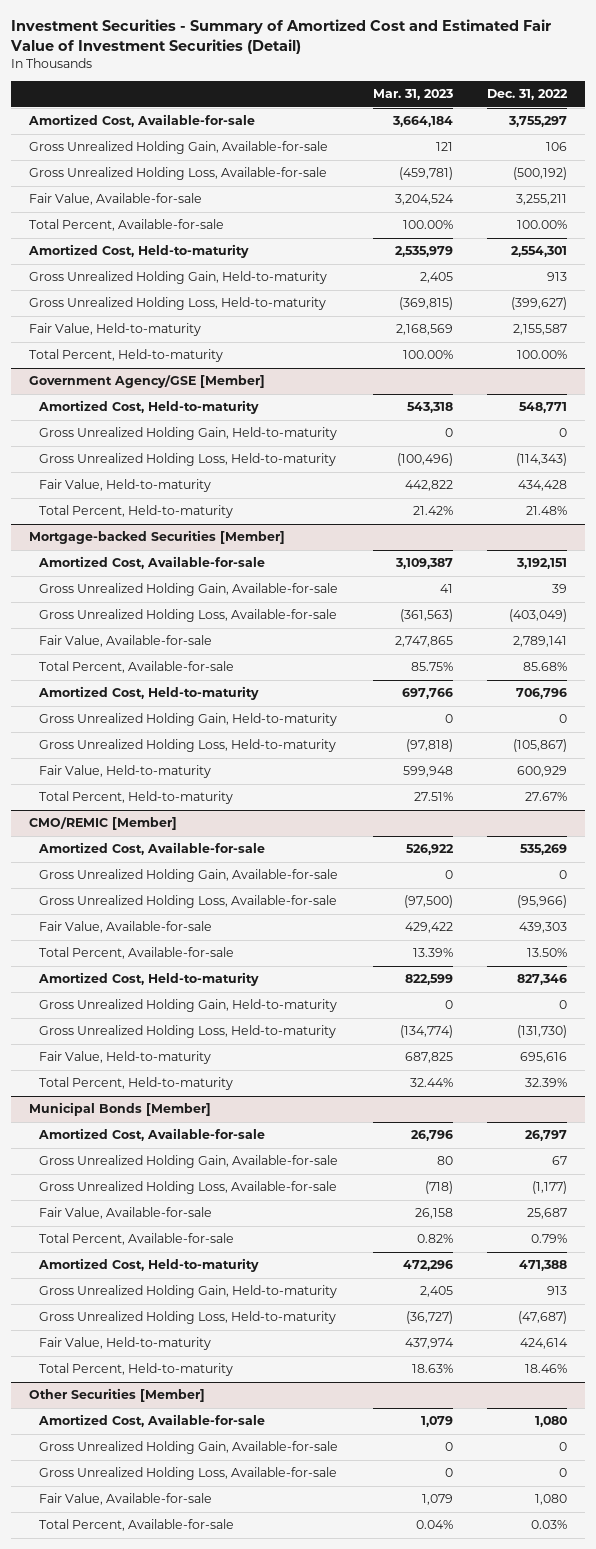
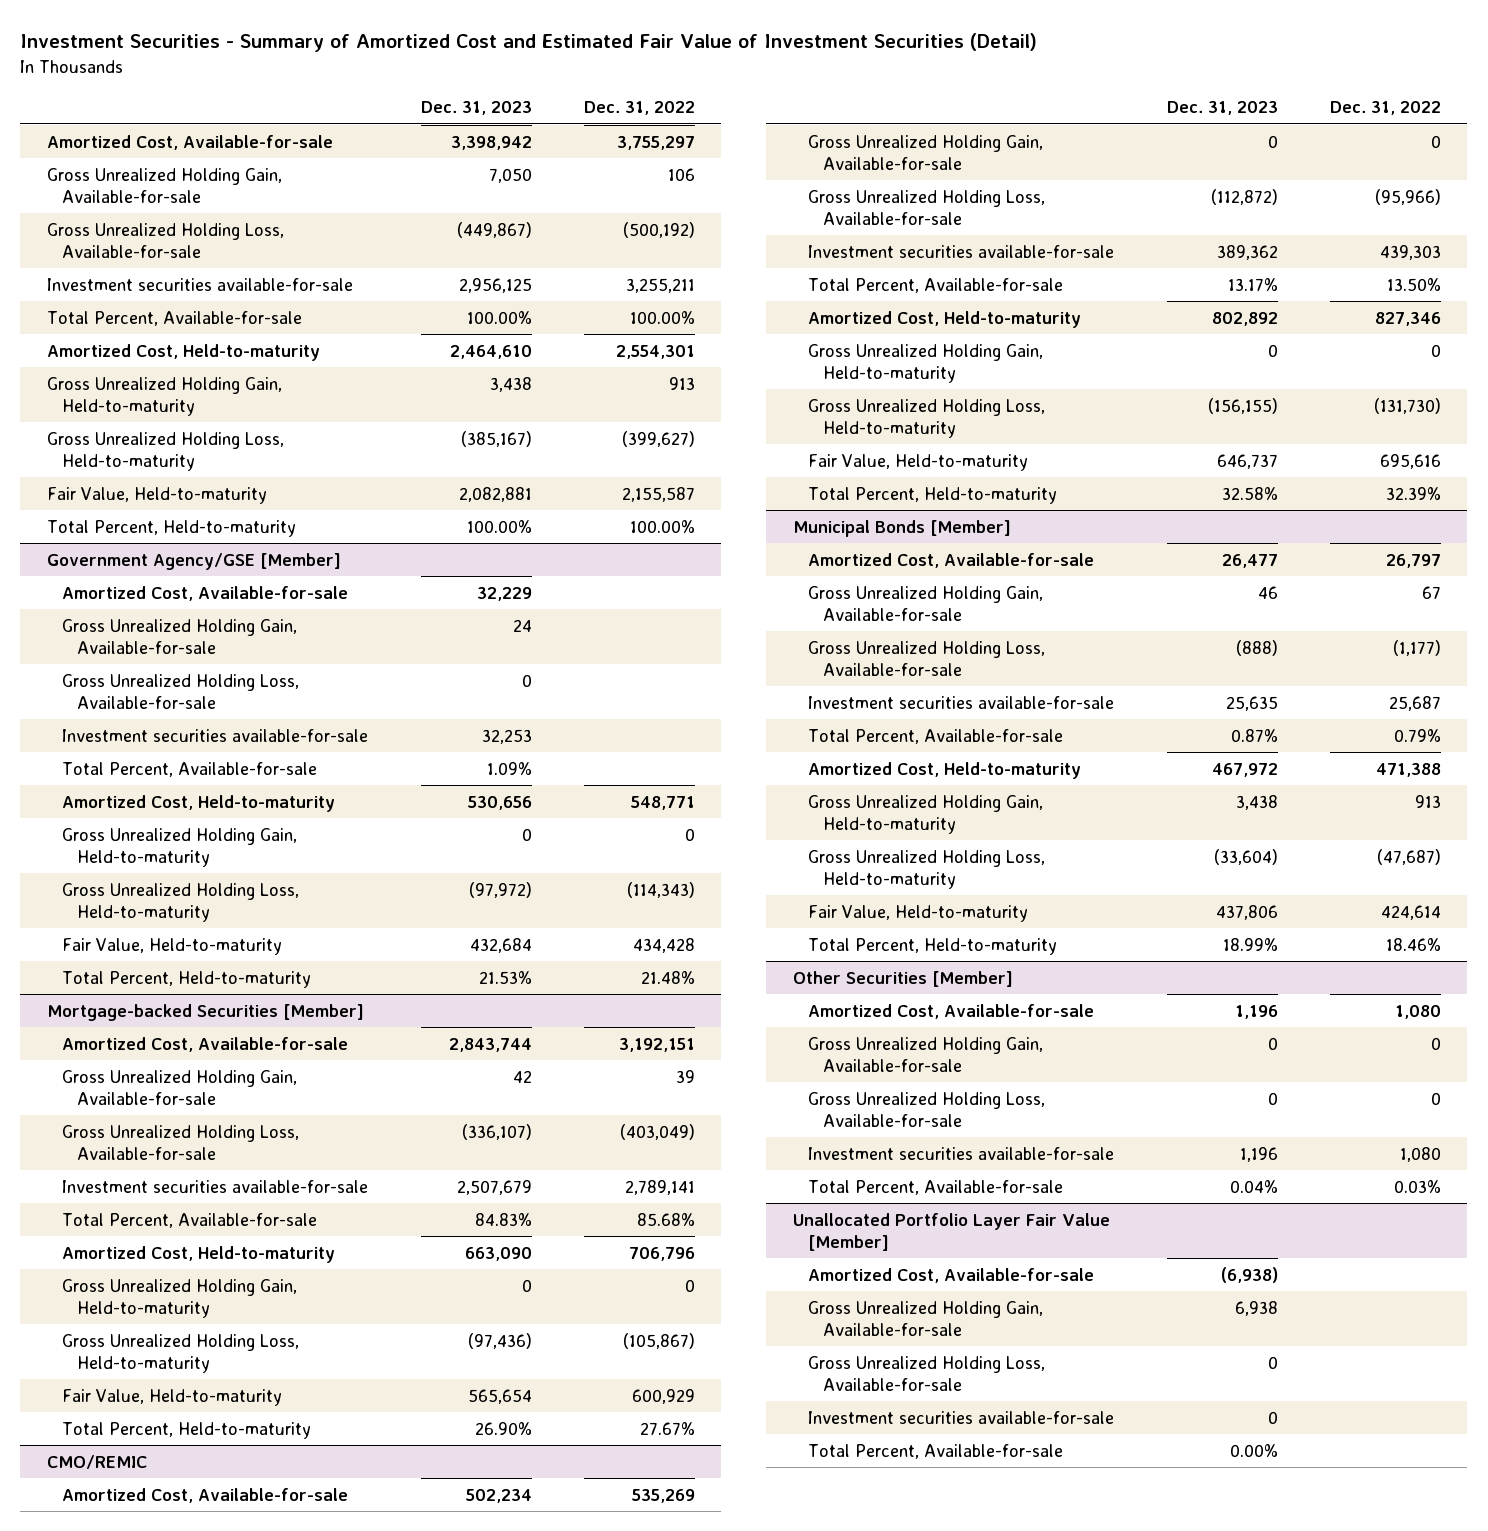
- | Mar. 31, 2023 | Dec. 31, 2022
+ | Dec. 31, 2023 | Dec. 31, 2022
- Fair Value, Available-for-sale | 3,204,524 | 3,255,211
+ Investment securities available-for-sale | 2,956,125 | 3,255,211
@ Government Agency/GSE [Member]
+ Amortized Cost, Available-for-sale | 32,229 |
+ Gross Unrealized Holding Gain, Available-for-sale | 24 |
+ Gross Unrealized Holding Loss, Available-for-sale | 0 |
+ Investment securities available-for-sale | 32,253 |
+ Total Percent, Available-for-sale | 1.09% |
@ Mortgage-backed Securities [Member]
- Fair Value, Available-for-sale | 2,747,865 | 2,789,141
+ Investment securities available-for-sale | 2,507,679 | 2,789,141
- CMO/REMIC [Member]
+ CMO/REMIC
- Fair Value, Available-for-sale | 429,422 | 439,303
+ Investment securities available-for-sale | 389,362 | 439,303
@ Municipal Bonds [Member]
- Fair Value, Available-for-sale | 26,158 | 25,687
+ Investment securities available-for-sale | 25,635 | 25,687
@ Other Securities [Member]
- Fair Value, Available-for-sale | 1,079 | 1,080
+ Investment securities available-for-sale | 1,196 | 1,080
+ Unallocated Portfolio Layer Fair Value [Member]
+ Amortized Cost, Available-for-sale | (6,938) |
+ Gross Unrealized Holding Gain, Available-for-sale | 6,938 |
+ Gross Unrealized Holding Loss, Available-for-sale | 0 |
+ Investment securities available-for-sale | 0 |
+ Total Percent, Available-for-sale | 0.00% |

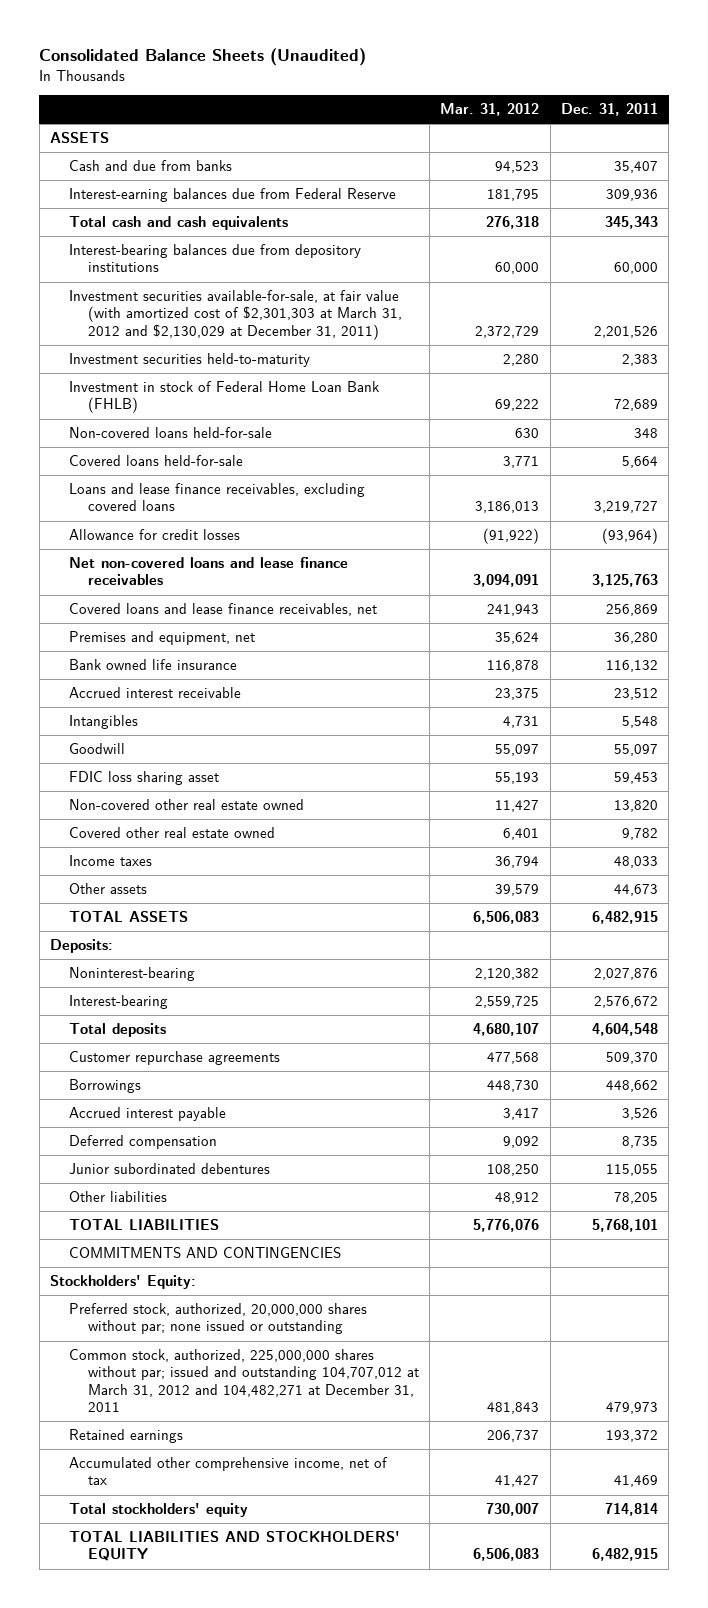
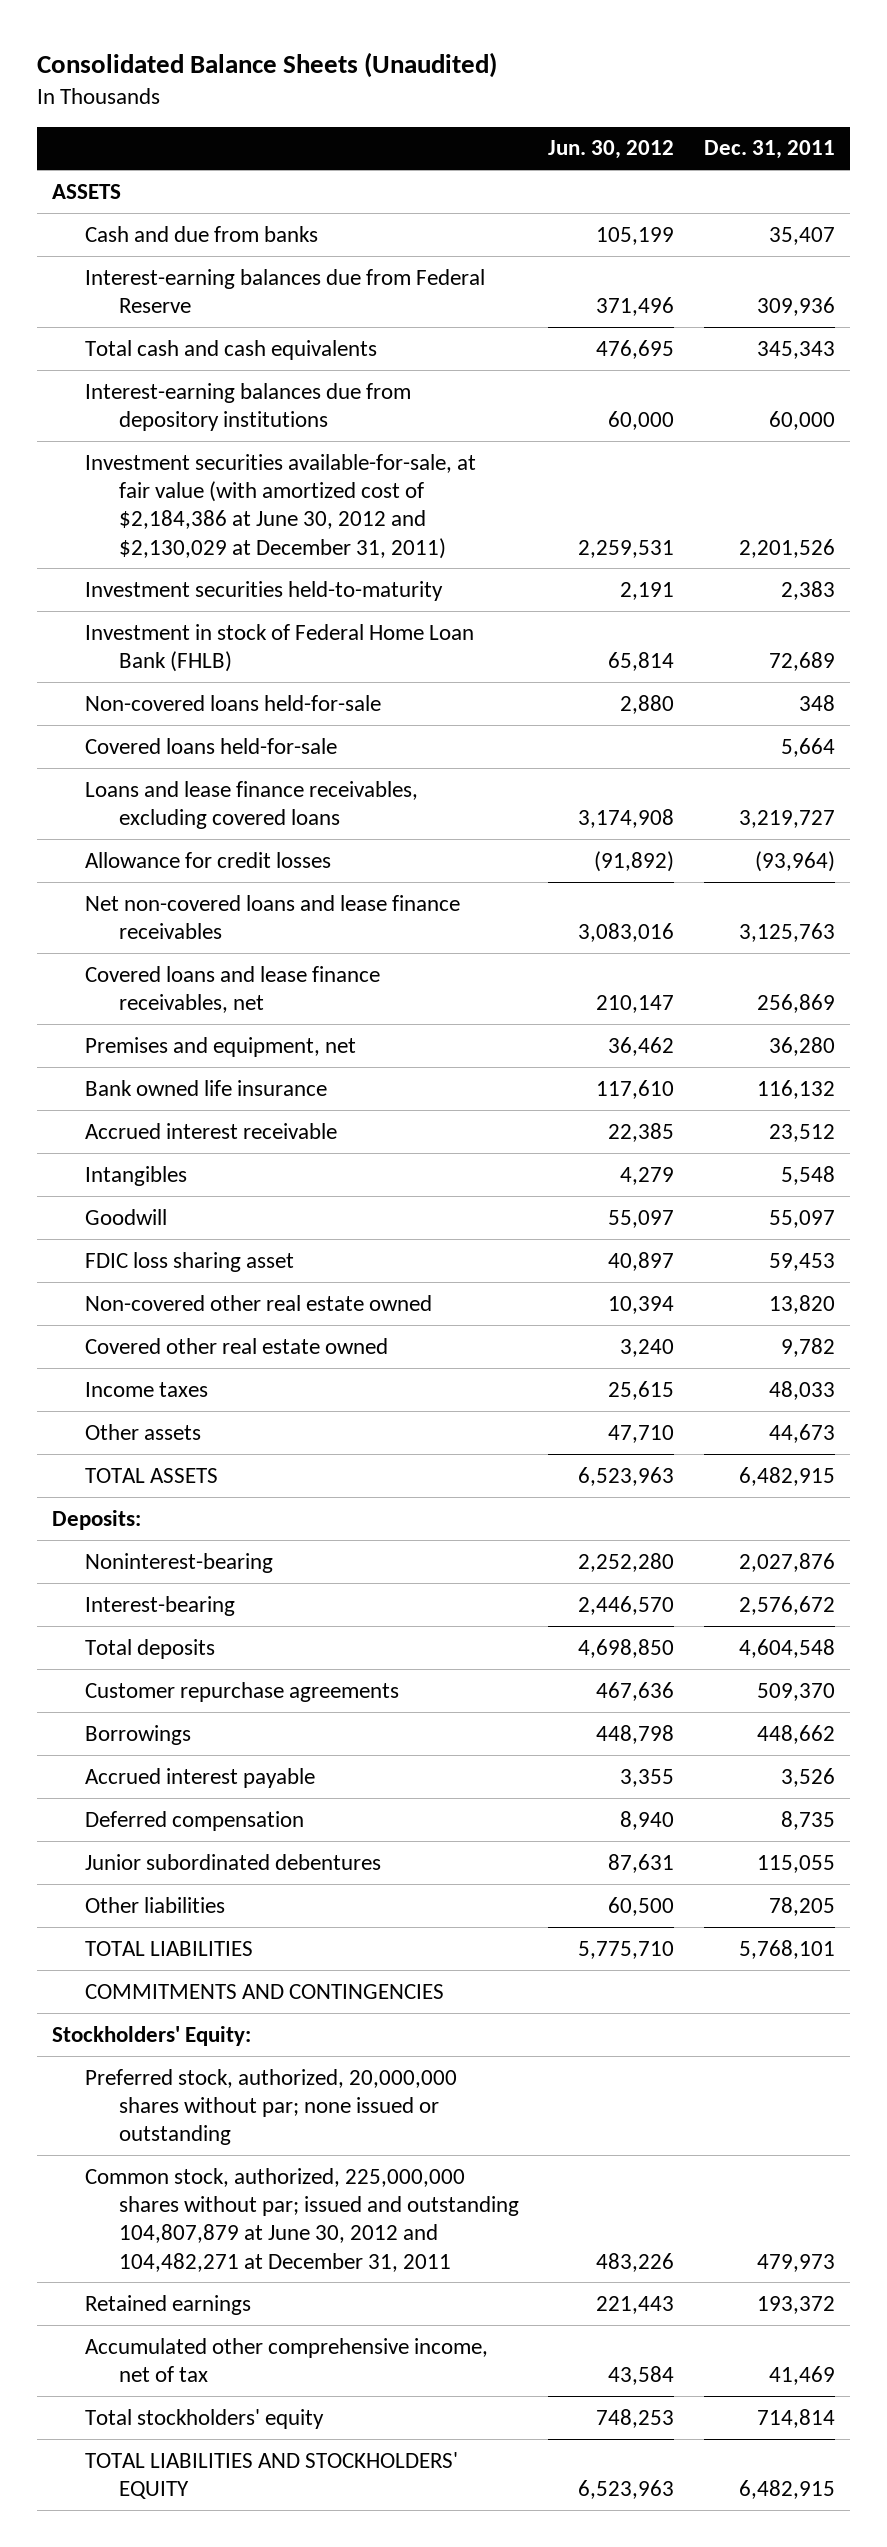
- | Mar. 31, 2012 | Dec. 31, 2011
+ | Jun. 30, 2012 | Dec. 31, 2011
- Interest-bearing balances due from depository institutions | 60,000 | 60,000
- Investment securities available-for-sale, at fair value (with amortized cost of $2,301,303 at March 31, 2012 and $2,130,029 at December 31, 2011) | 2,372,729 | 2,201,526
+ Interest-earning balances due from depository institutions | 60,000 | 60,000
+ Investment securities available-for-sale, at fair value (with amortized cost of $2,184,386 at June 30, 2012 and $2,130,029 at December 31, 2011) | 2,259,531 | 2,201,526
- Common stock, authorized, 225,000,000 shares without par; issued and outstanding 104,707,012 at March 31, 2012 and 104,482,271 at December 31, 2011 | 481,843 | 479,973
+ Common stock, authorized, 225,000,000 shares without par; issued and outstanding 104,807,879 at June 30, 2012 and 104,482,271 at December 31, 2011 | 483,226 | 479,973

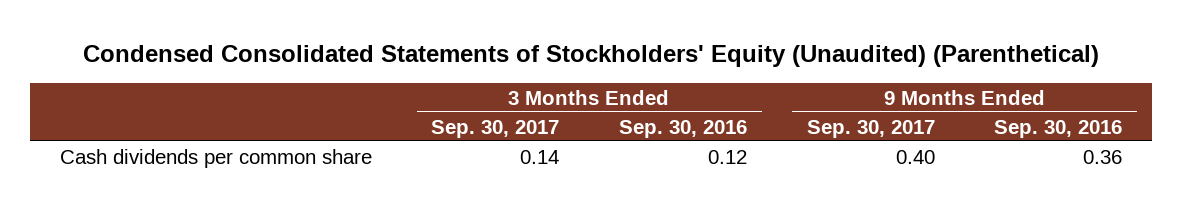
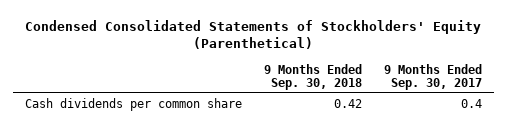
- Condensed Consolidated Statements of Stockholders' Equity (Unaudited) (Parenthetical)
+ Condensed Consolidated Statements of Stockholders' Equity (Parenthetical)
- | 3 Months Ended Sep. 30, 2017 | 3 Months Ended Sep. 30, 2016 | 9 Months Ended Sep. 30, 2017 | 9 Months Ended Sep. 30, 2016
+ | 9 Months Ended Sep. 30, 2018 | 9 Months Ended Sep. 30, 2017
- Cash dividends per common share | 0.14 | 0.12 | 0.40 | 0.36
+ Cash dividends per common share | 0.42 | 0.4

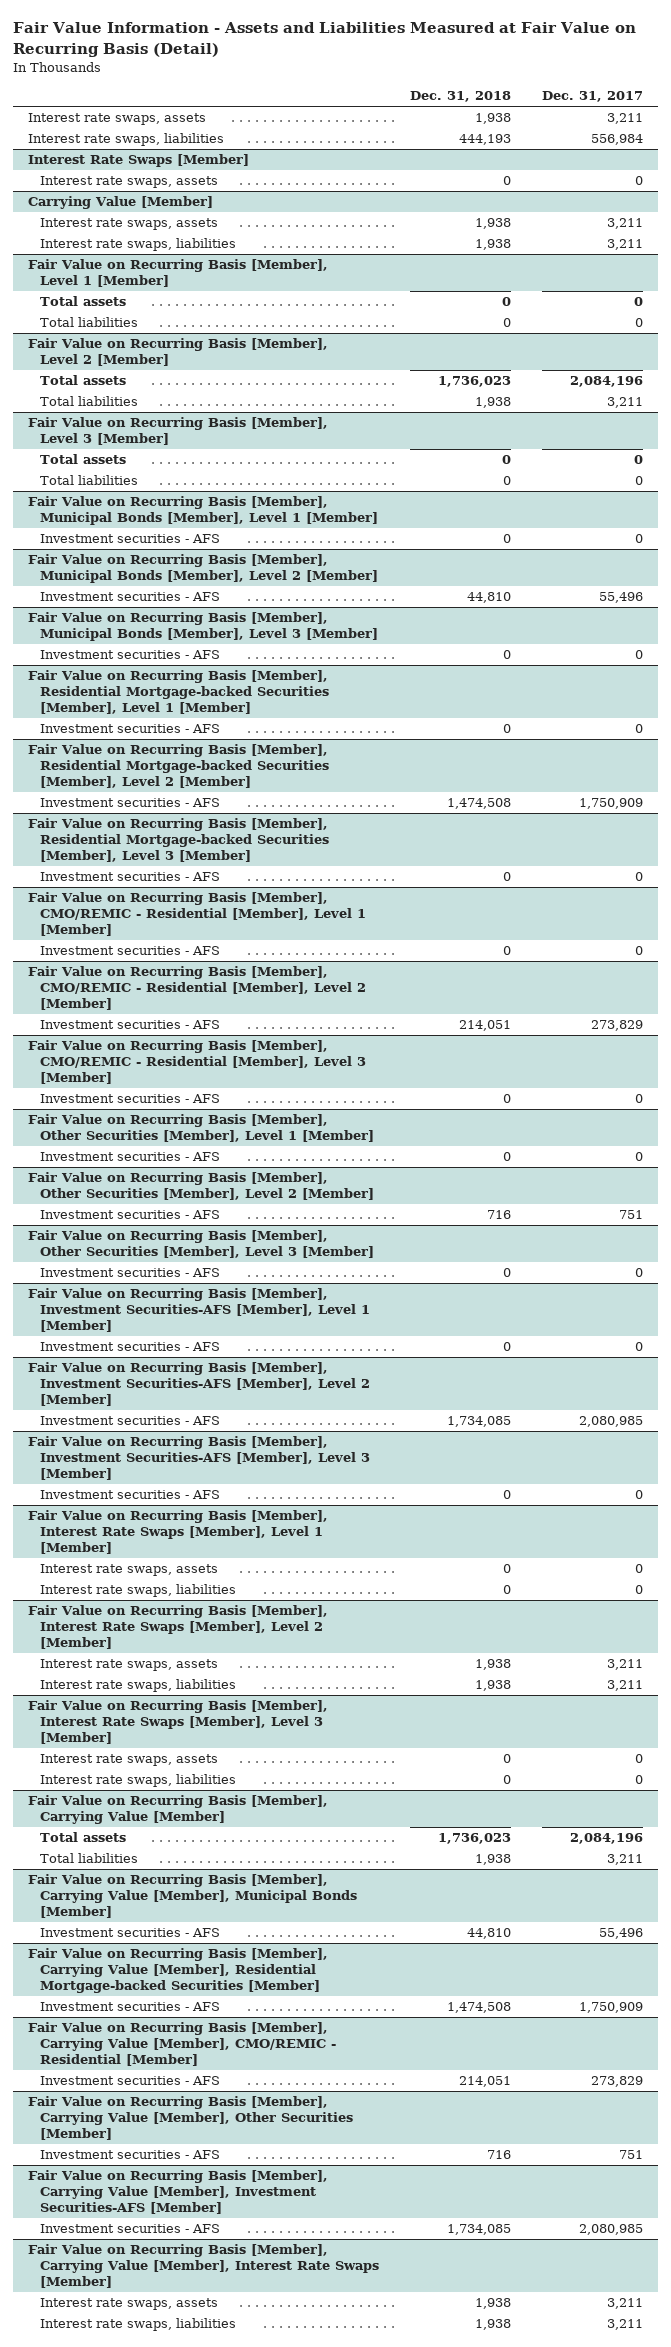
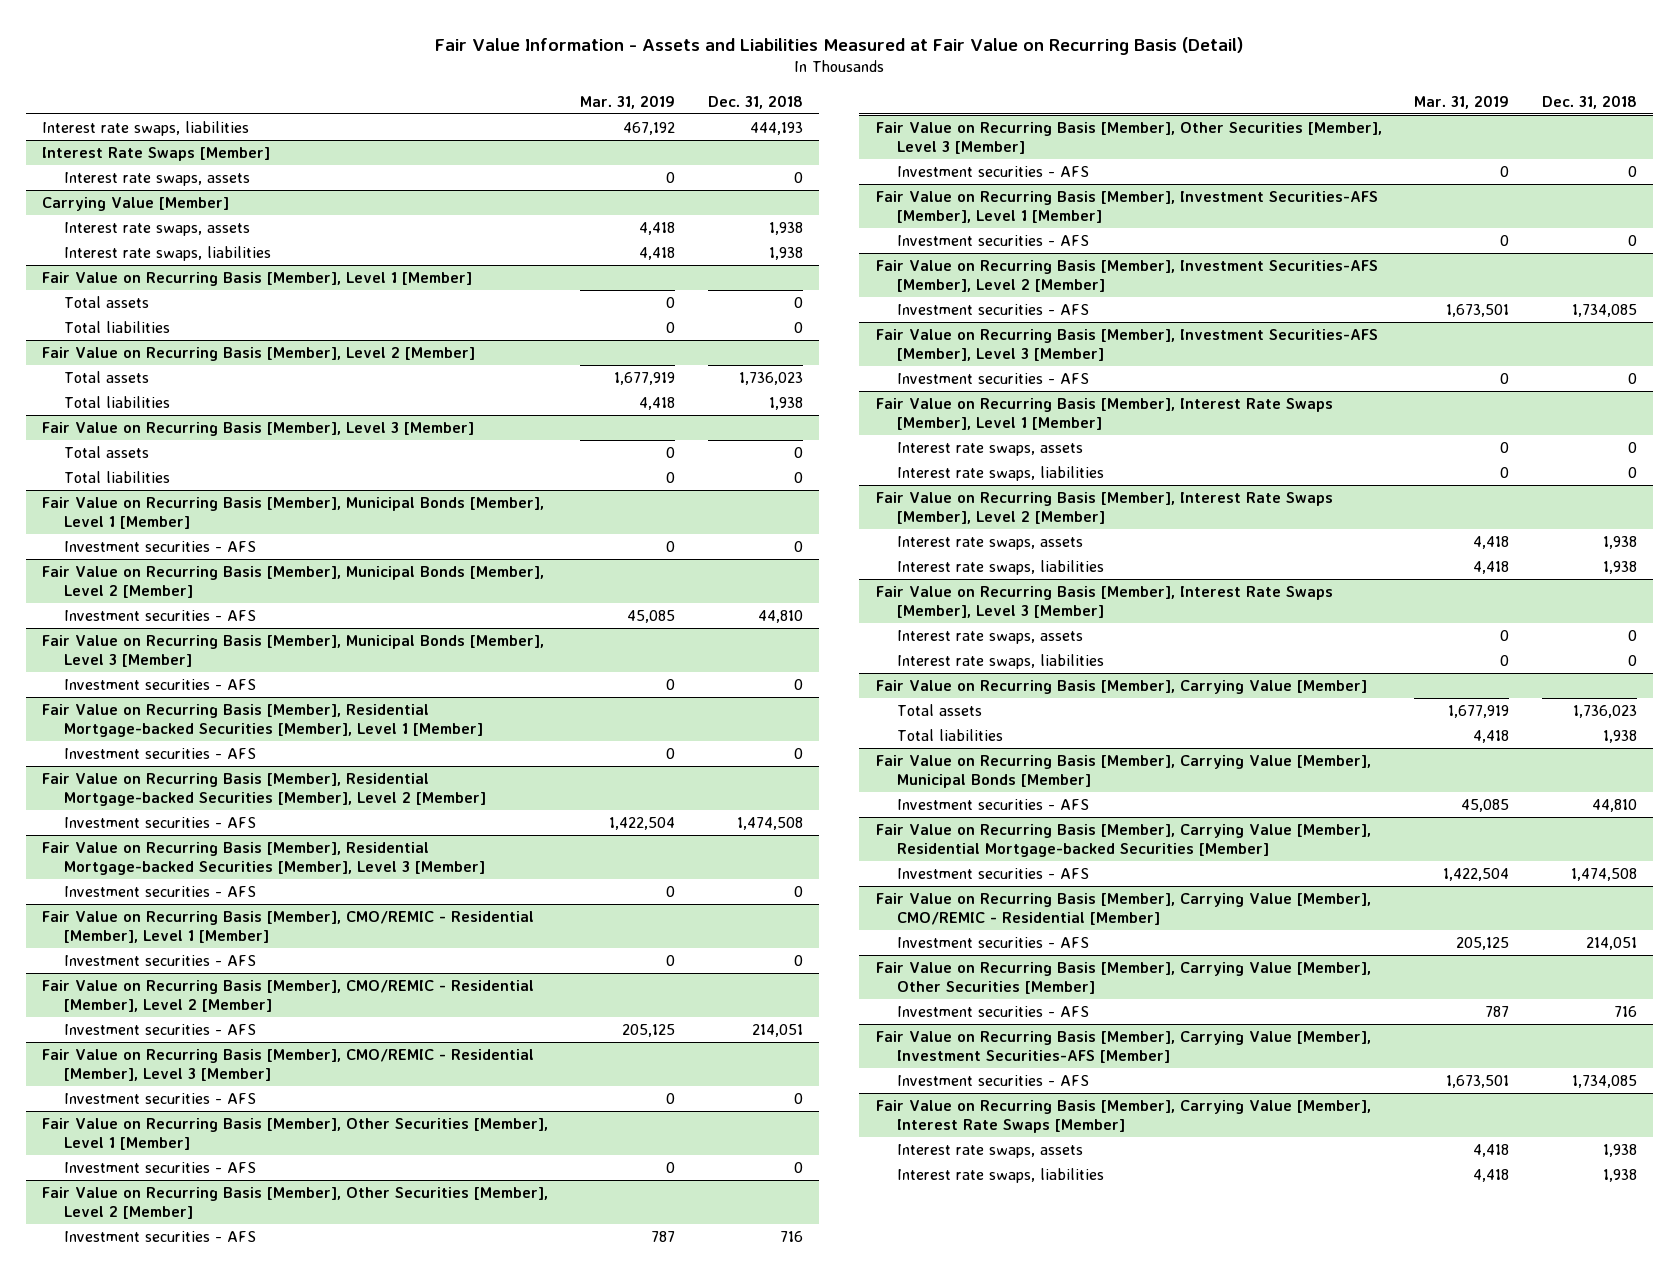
- | Dec. 31, 2018 | Dec. 31, 2017
+ | Mar. 31, 2019 | Dec. 31, 2018
- Interest rate swaps, assets | 1,938 | 3,211

